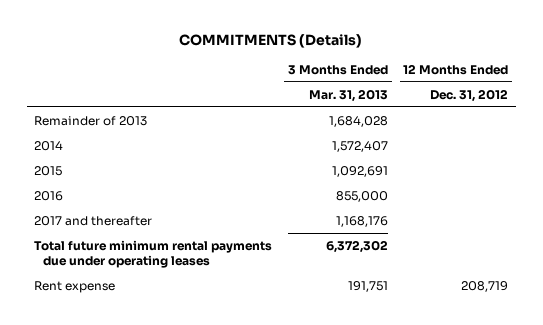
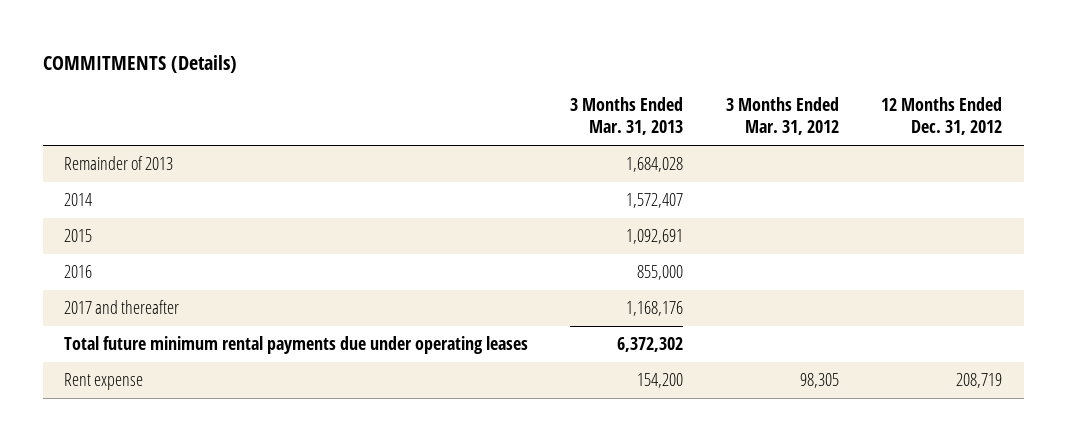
- | 3 Months Ended Mar. 31, 2013 | 12 Months Ended Dec. 31, 2012
+ | 3 Months Ended Mar. 31, 2013 | 3 Months Ended Mar. 31, 2012 | 12 Months Ended Dec. 31, 2012
- Rent expense | 191,751 | 208,719
+ Rent expense | 154,200 | 98,305 | 208,719

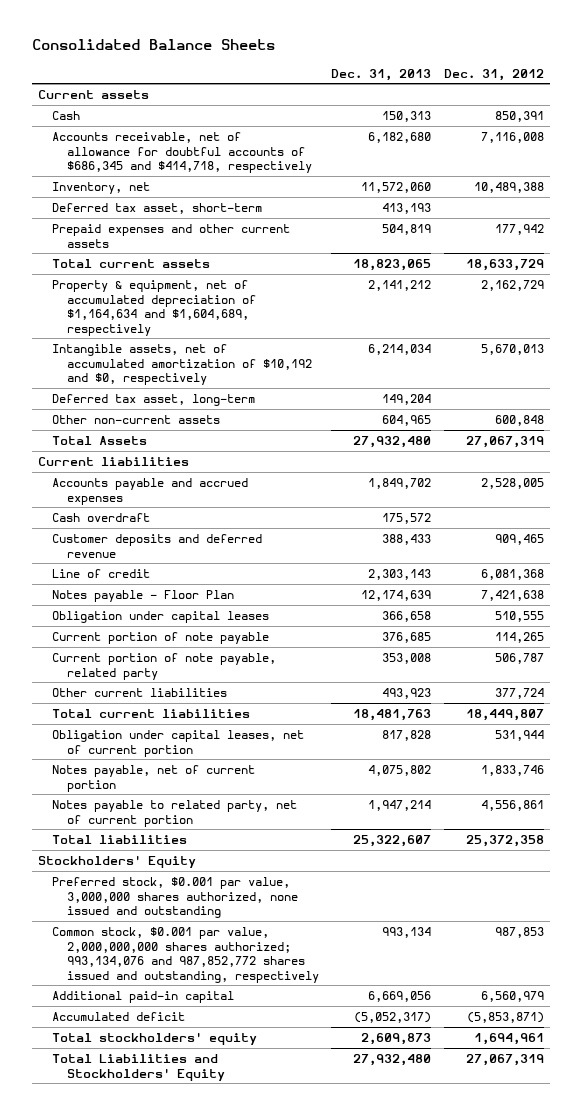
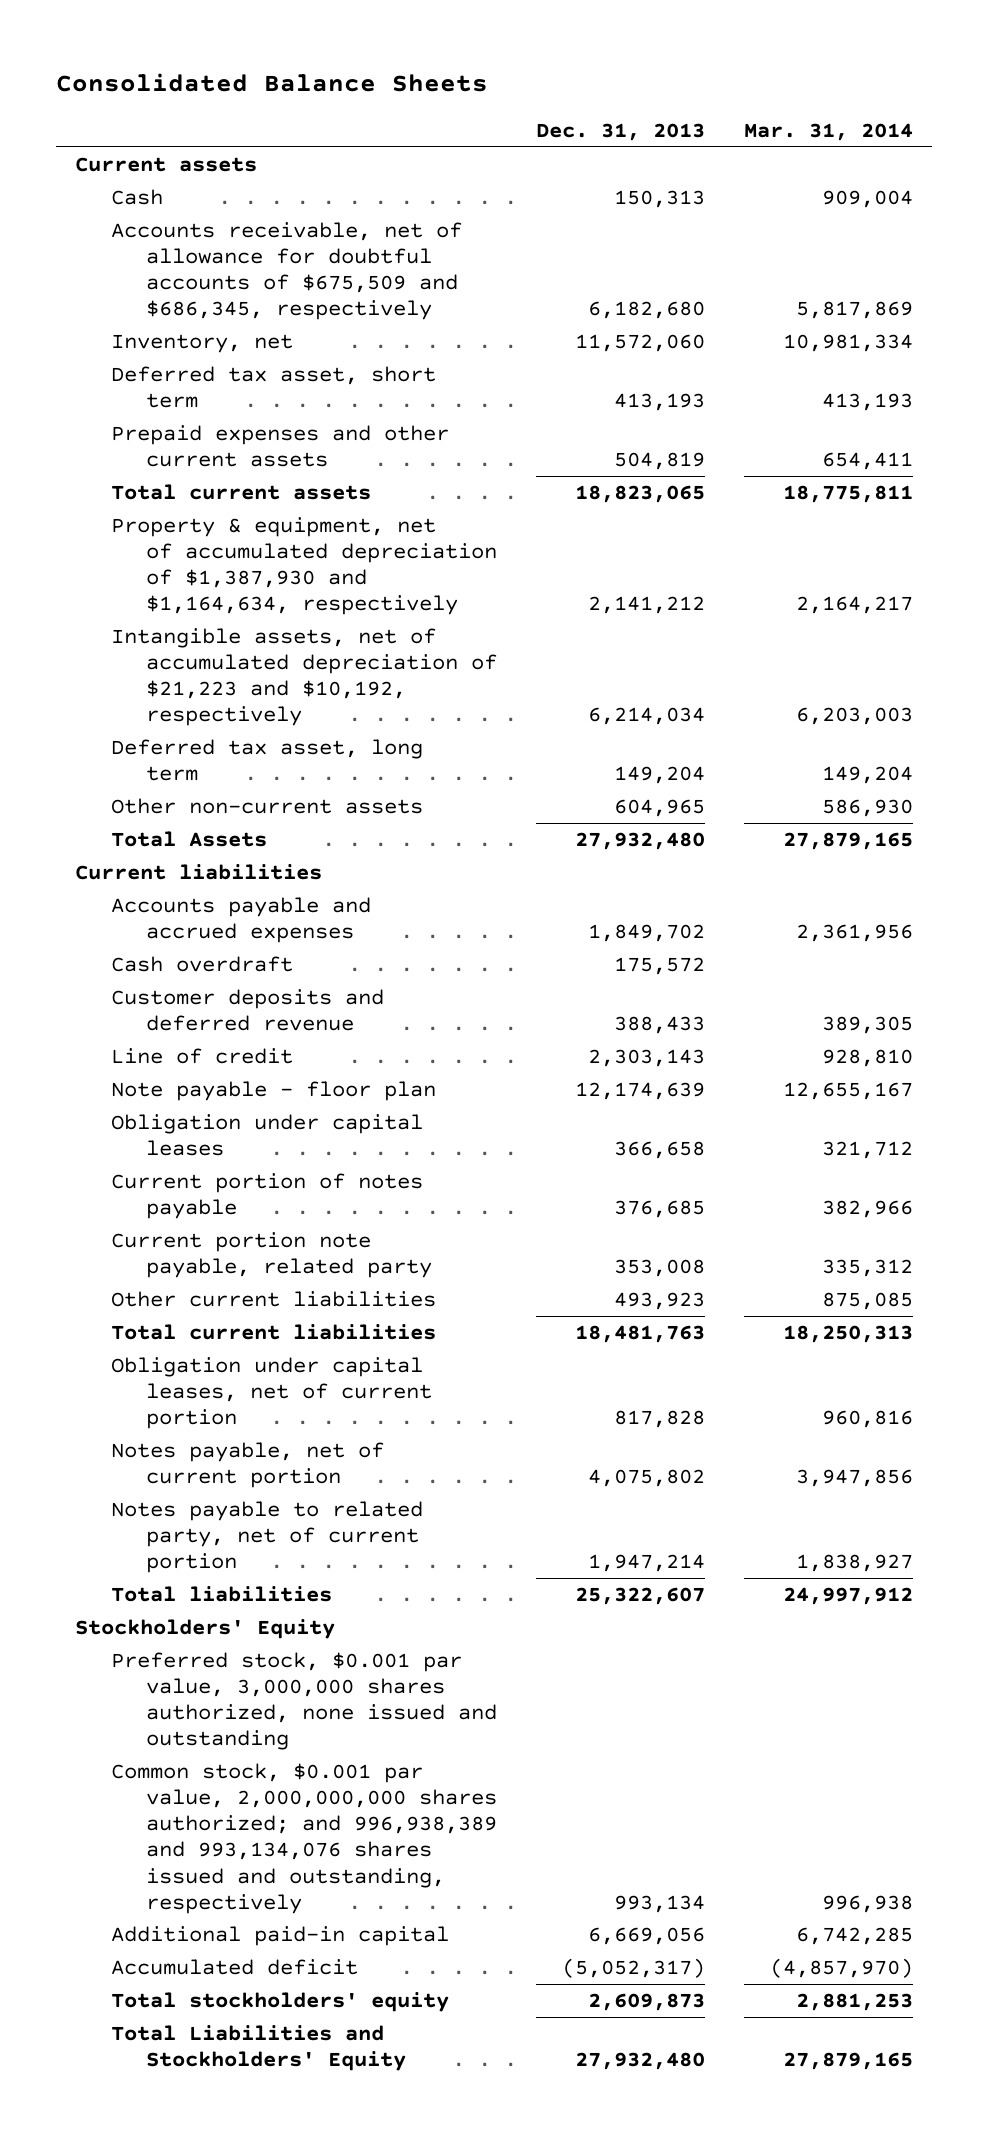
- | Dec. 31, 2013 | Dec. 31, 2012
+ | Dec. 31, 2013 | Mar. 31, 2014
- Accounts receivable, net of allowance for doubtful accounts of $686,345 and $414,718, respectively | 6,182,680 | 7,116,008
+ Accounts receivable, net of allowance for doubtful accounts of $675,509 and $686,345, respectively | 6,182,680 | 5,817,869
- Deferred tax asset, short-term | 413,193 |
+ Deferred tax asset, short term | 413,193 | 413,193
- Property & equipment, net of accumulated depreciation of $1,164,634 and $1,604,689, respectively | 2,141,212 | 2,162,729
- Intangible assets, net of accumulated amortization of $10,192 and $0, respectively | 6,214,034 | 5,670,013
- Deferred tax asset, long-term | 149,204 |
+ Property & equipment, net of accumulated depreciation of $1,387,930 and $1,164,634, respectively | 2,141,212 | 2,164,217
+ Intangible assets, net of accumulated depreciation of $21,223 and $10,192, respectively | 6,214,034 | 6,203,003
+ Deferred tax asset, long term | 149,204 | 149,204
- Notes payable - Floor Plan | 12,174,639 | 7,421,638
+ Note payable - floor plan | 12,174,639 | 12,655,167
- Current portion of note payable | 376,685 | 114,265
- Current portion of note payable, related party | 353,008 | 506,787
+ Current portion of notes payable | 376,685 | 382,966
+ Current portion note payable, related party | 353,008 | 335,312
- Common stock, $0.001 par value, 2,000,000,000 shares authorized; 993,134,076 and 987,852,772 shares issued and outstanding, respectively | 993,134 | 987,853
+ Common stock, $0.001 par value, 2,000,000,000 shares authorized; and 996,938,389 and 993,134,076 shares issued and outstanding, respectively | 993,134 | 996,938

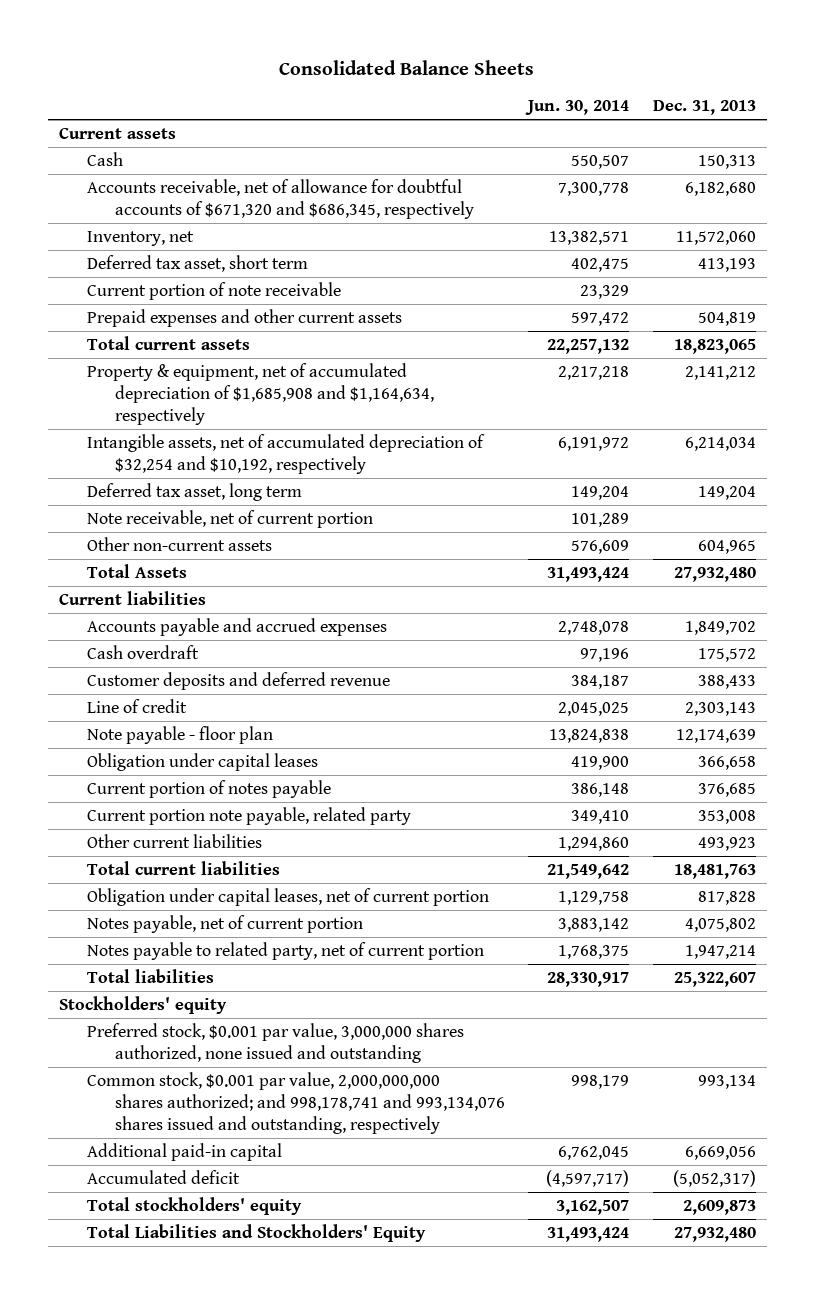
- | Dec. 31, 2013 | Mar. 31, 2014
+ | Jun. 30, 2014 | Dec. 31, 2013
- Accounts receivable, net of allowance for doubtful accounts of $675,509 and $686,345, respectively | 6,182,680 | 5,817,869
+ Accounts receivable, net of allowance for doubtful accounts of $671,320 and $686,345, respectively | 7,300,778 | 6,182,680
+ Current portion of note receivable | 23,329 |
- Property & equipment, net of accumulated depreciation of $1,387,930 and $1,164,634, respectively | 2,141,212 | 2,164,217
- Intangible assets, net of accumulated depreciation of $21,223 and $10,192, respectively | 6,214,034 | 6,203,003
+ Property & equipment, net of accumulated depreciation of $1,685,908 and $1,164,634, respectively | 2,217,218 | 2,141,212
+ Intangible assets, net of accumulated depreciation of $32,254 and $10,192, respectively | 6,191,972 | 6,214,034
+ Note receivable, net of current portion | 101,289 |
- Stockholders' Equity
+ Stockholders' equity
- Common stock, $0.001 par value, 2,000,000,000 shares authorized; and 996,938,389 and 993,134,076 shares issued and outstanding, respectively | 993,134 | 996,938
+ Common stock, $0.001 par value, 2,000,000,000 shares authorized; and 998,178,741 and 993,134,076 shares issued and outstanding, respectively | 998,179 | 993,134

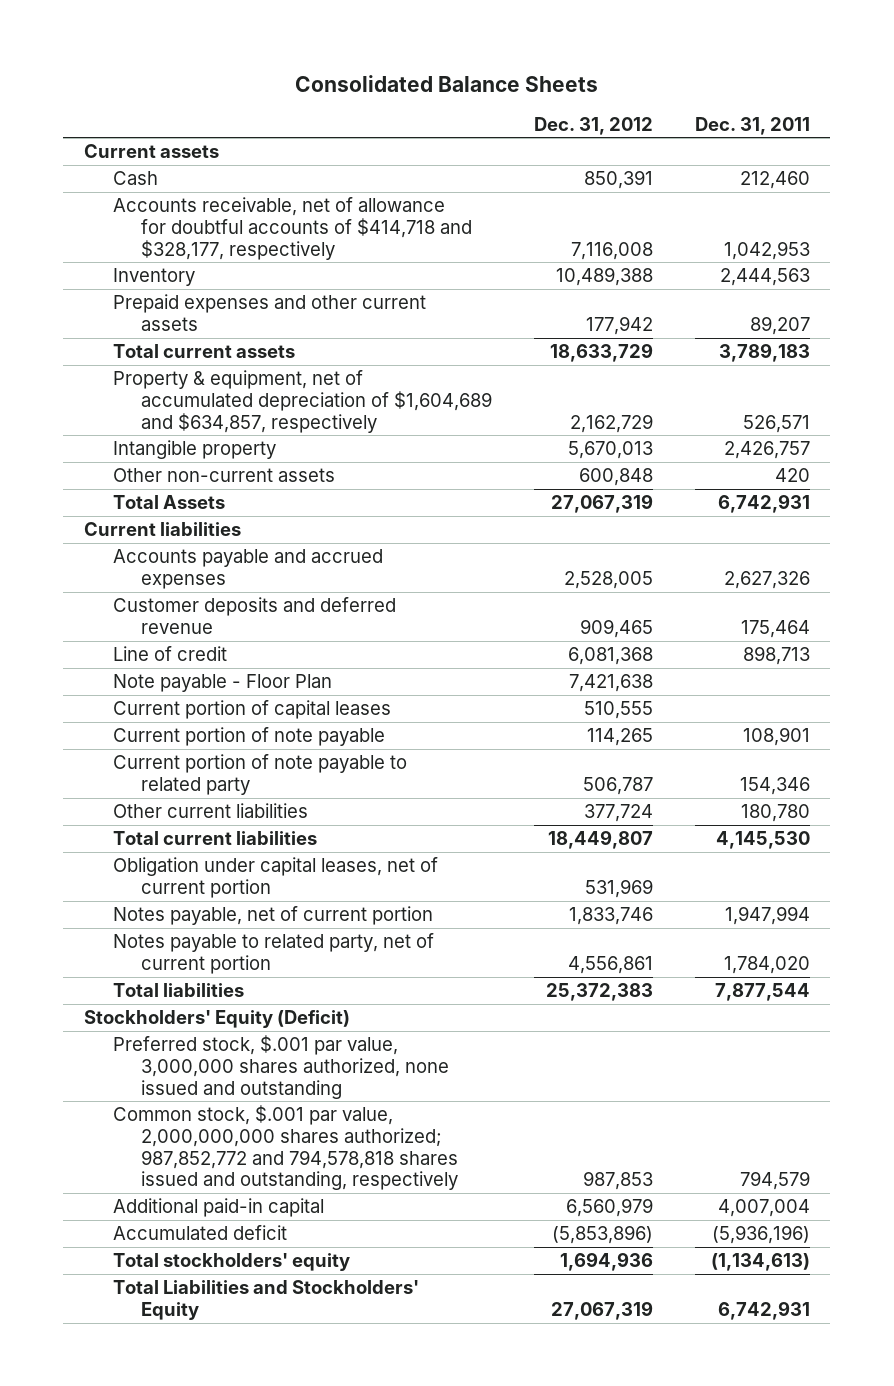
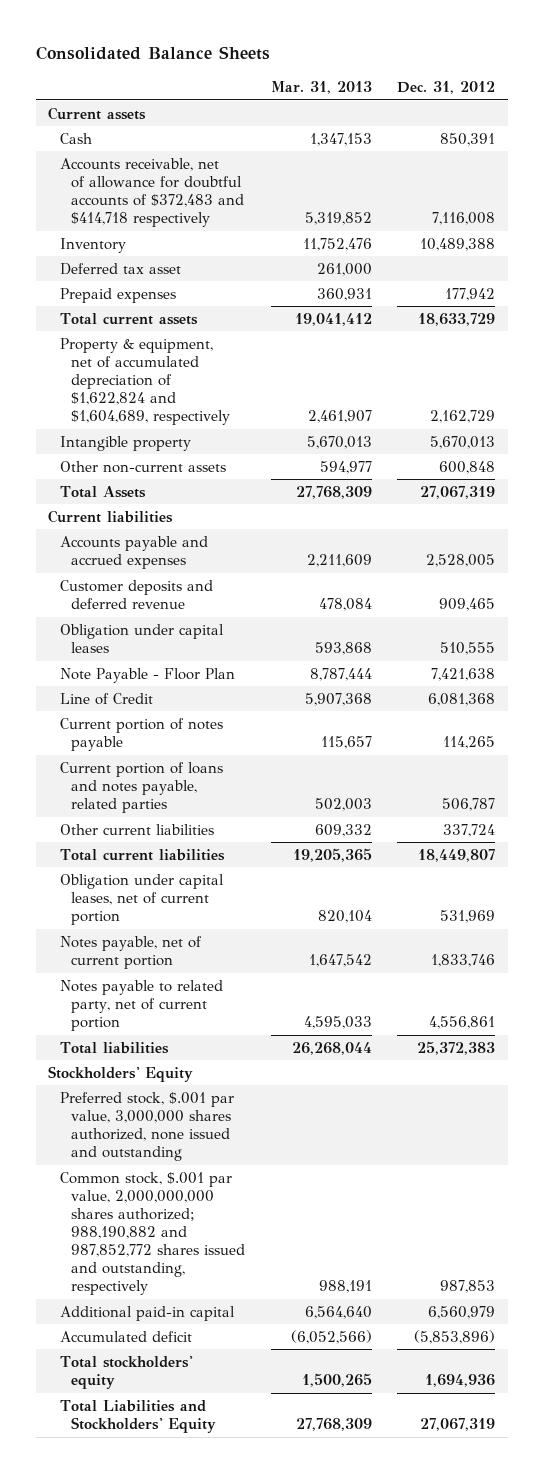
- | Dec. 31, 2012 | Dec. 31, 2011
+ | Mar. 31, 2013 | Dec. 31, 2012
- Accounts receivable, net of allowance for doubtful accounts of $414,718 and $328,177, respectively | 7,116,008 | 1,042,953
+ Accounts receivable, net of allowance for doubtful accounts of $372,483 and $414,718 respectively | 5,319,852 | 7,116,008
- Prepaid expenses and other current assets | 177,942 | 89,207
+ Deferred tax asset | 261,000 |
+ Prepaid expenses | 360,931 | 177,942
- Property & equipment, net of accumulated depreciation of $1,604,689 and $634,857, respectively | 2,162,729 | 526,571
+ Property & equipment, net of accumulated depreciation of $1,622,824 and $1,604,689, respectively | 2,461,907 | 2,162,729
- Line of credit | 6,081,368 | 898,713
- Note payable - Floor Plan | 7,421,638 |
- Current portion of capital leases | 510,555 |
- Current portion of note payable | 114,265 | 108,901
- Current portion of note payable to related party | 506,787 | 154,346
- Other current liabilities | 377,724 | 180,780
+ Obligation under capital leases | 593,868 | 510,555
+ Note Payable - Floor Plan | 8,787,444 | 7,421,638
+ Line of Credit | 5,907,368 | 6,081,368
+ Current portion of notes payable | 115,657 | 114,265
+ Current portion of loans and notes payable, related parties | 502,003 | 506,787
+ Other current liabilities | 609,332 | 337,724
- Stockholders' Equity (Deficit)
+ Stockholders' Equity
- Common stock, $.001 par value, 2,000,000,000 shares authorized; 987,852,772 and 794,578,818 shares issued and outstanding, respectively | 987,853 | 794,579
+ Common stock, $.001 par value, 2,000,000,000 shares authorized; 988,190,882 and 987,852,772 shares issued and outstanding, respectively | 988,191 | 987,853

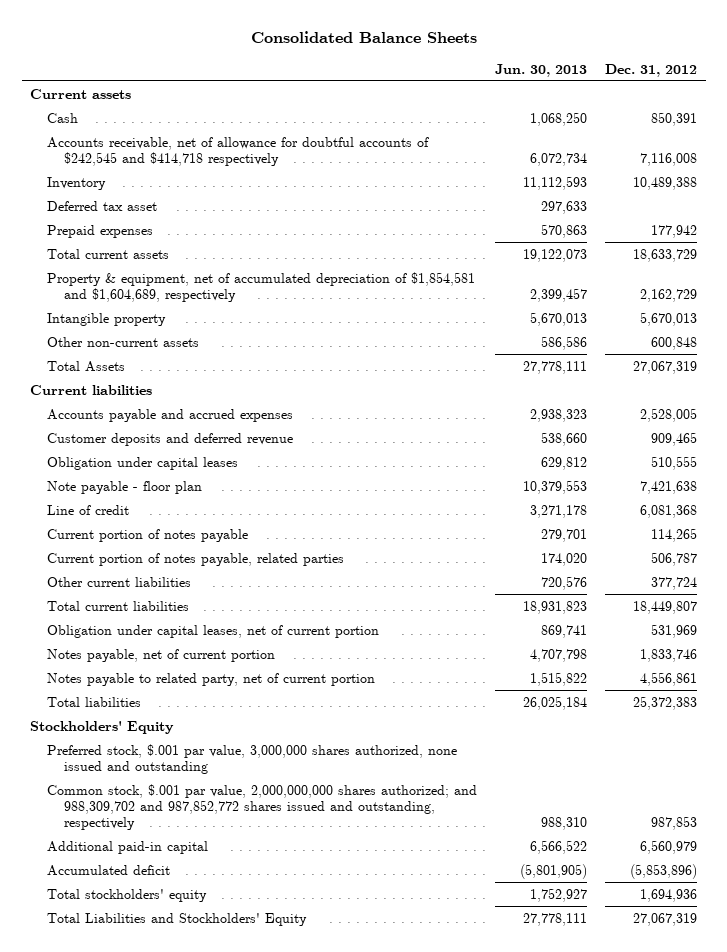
- | Mar. 31, 2013 | Dec. 31, 2012
+ | Jun. 30, 2013 | Dec. 31, 2012
- Accounts receivable, net of allowance for doubtful accounts of $372,483 and $414,718 respectively | 5,319,852 | 7,116,008
+ Accounts receivable, net of allowance for doubtful accounts of $242,545 and $414,718 respectively | 6,072,734 | 7,116,008
- Property & equipment, net of accumulated depreciation of $1,622,824 and $1,604,689, respectively | 2,461,907 | 2,162,729
+ Property & equipment, net of accumulated depreciation of $1,854,581 and $1,604,689, respectively | 2,399,457 | 2,162,729
- Note Payable - Floor Plan | 8,787,444 | 7,421,638
- Line of Credit | 5,907,368 | 6,081,368
+ Note payable - floor plan | 10,379,553 | 7,421,638
+ Line of credit | 3,271,178 | 6,081,368
- Current portion of loans and notes payable, related parties | 502,003 | 506,787
- Other current liabilities | 609,332 | 337,724
+ Current portion of notes payable, related parties | 174,020 | 506,787
+ Other current liabilities | 720,576 | 377,724
- Common stock, $.001 par value, 2,000,000,000 shares authorized; 988,190,882 and 987,852,772 shares issued and outstanding, respectively | 988,191 | 987,853
+ Common stock, $.001 par value, 2,000,000,000 shares authorized; and 988,309,702 and 987,852,772 shares issued and outstanding, respectively | 988,310 | 987,853

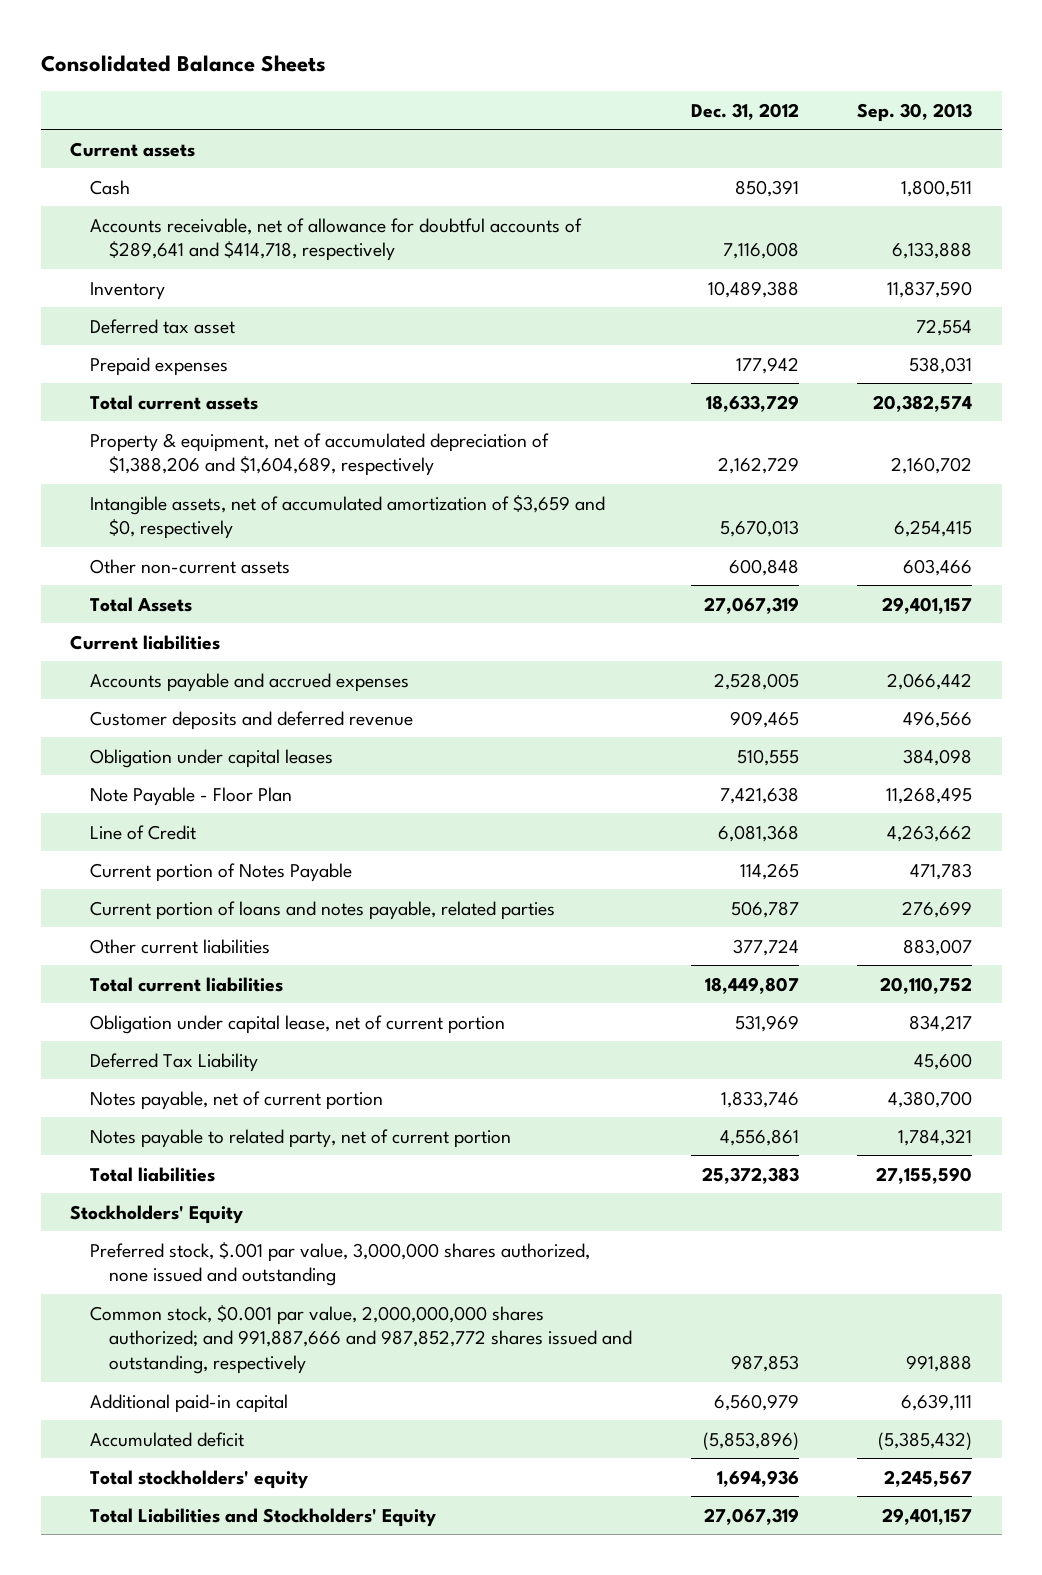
- | Jun. 30, 2013 | Dec. 31, 2012
+ | Dec. 31, 2012 | Sep. 30, 2013
- Accounts receivable, net of allowance for doubtful accounts of $242,545 and $414,718 respectively | 6,072,734 | 7,116,008
+ Accounts receivable, net of allowance for doubtful accounts of $289,641 and $414,718, respectively | 7,116,008 | 6,133,888
- Property & equipment, net of accumulated depreciation of $1,854,581 and $1,604,689, respectively | 2,399,457 | 2,162,729
- Intangible property | 5,670,013 | 5,670,013
+ Property & equipment, net of accumulated depreciation of $1,388,206 and $1,604,689, respectively | 2,162,729 | 2,160,702
+ Intangible assets, net of accumulated amortization of $3,659 and $0, respectively | 5,670,013 | 6,254,415
- Note payable - floor plan | 10,379,553 | 7,421,638
- Line of credit | 3,271,178 | 6,081,368
- Current portion of notes payable | 279,701 | 114,265
- Current portion of notes payable, related parties | 174,020 | 506,787
+ Note Payable - Floor Plan | 7,421,638 | 11,268,495
+ Line of Credit | 6,081,368 | 4,263,662
+ Current portion of Notes Payable | 114,265 | 471,783
+ Current portion of loans and notes payable, related parties | 506,787 | 276,699
- Obligation under capital leases, net of current portion | 869,741 | 531,969
+ Obligation under capital lease, net of current portion | 531,969 | 834,217
+ Deferred Tax Liability | | 45,600
- Common stock, $.001 par value, 2,000,000,000 shares authorized; and 988,309,702 and 987,852,772 shares issued and outstanding, respectively | 988,310 | 987,853
+ Common stock, $0.001 par value, 2,000,000,000 shares authorized; and 991,887,666 and 987,852,772 shares issued and outstanding, respectively | 987,853 | 991,888

